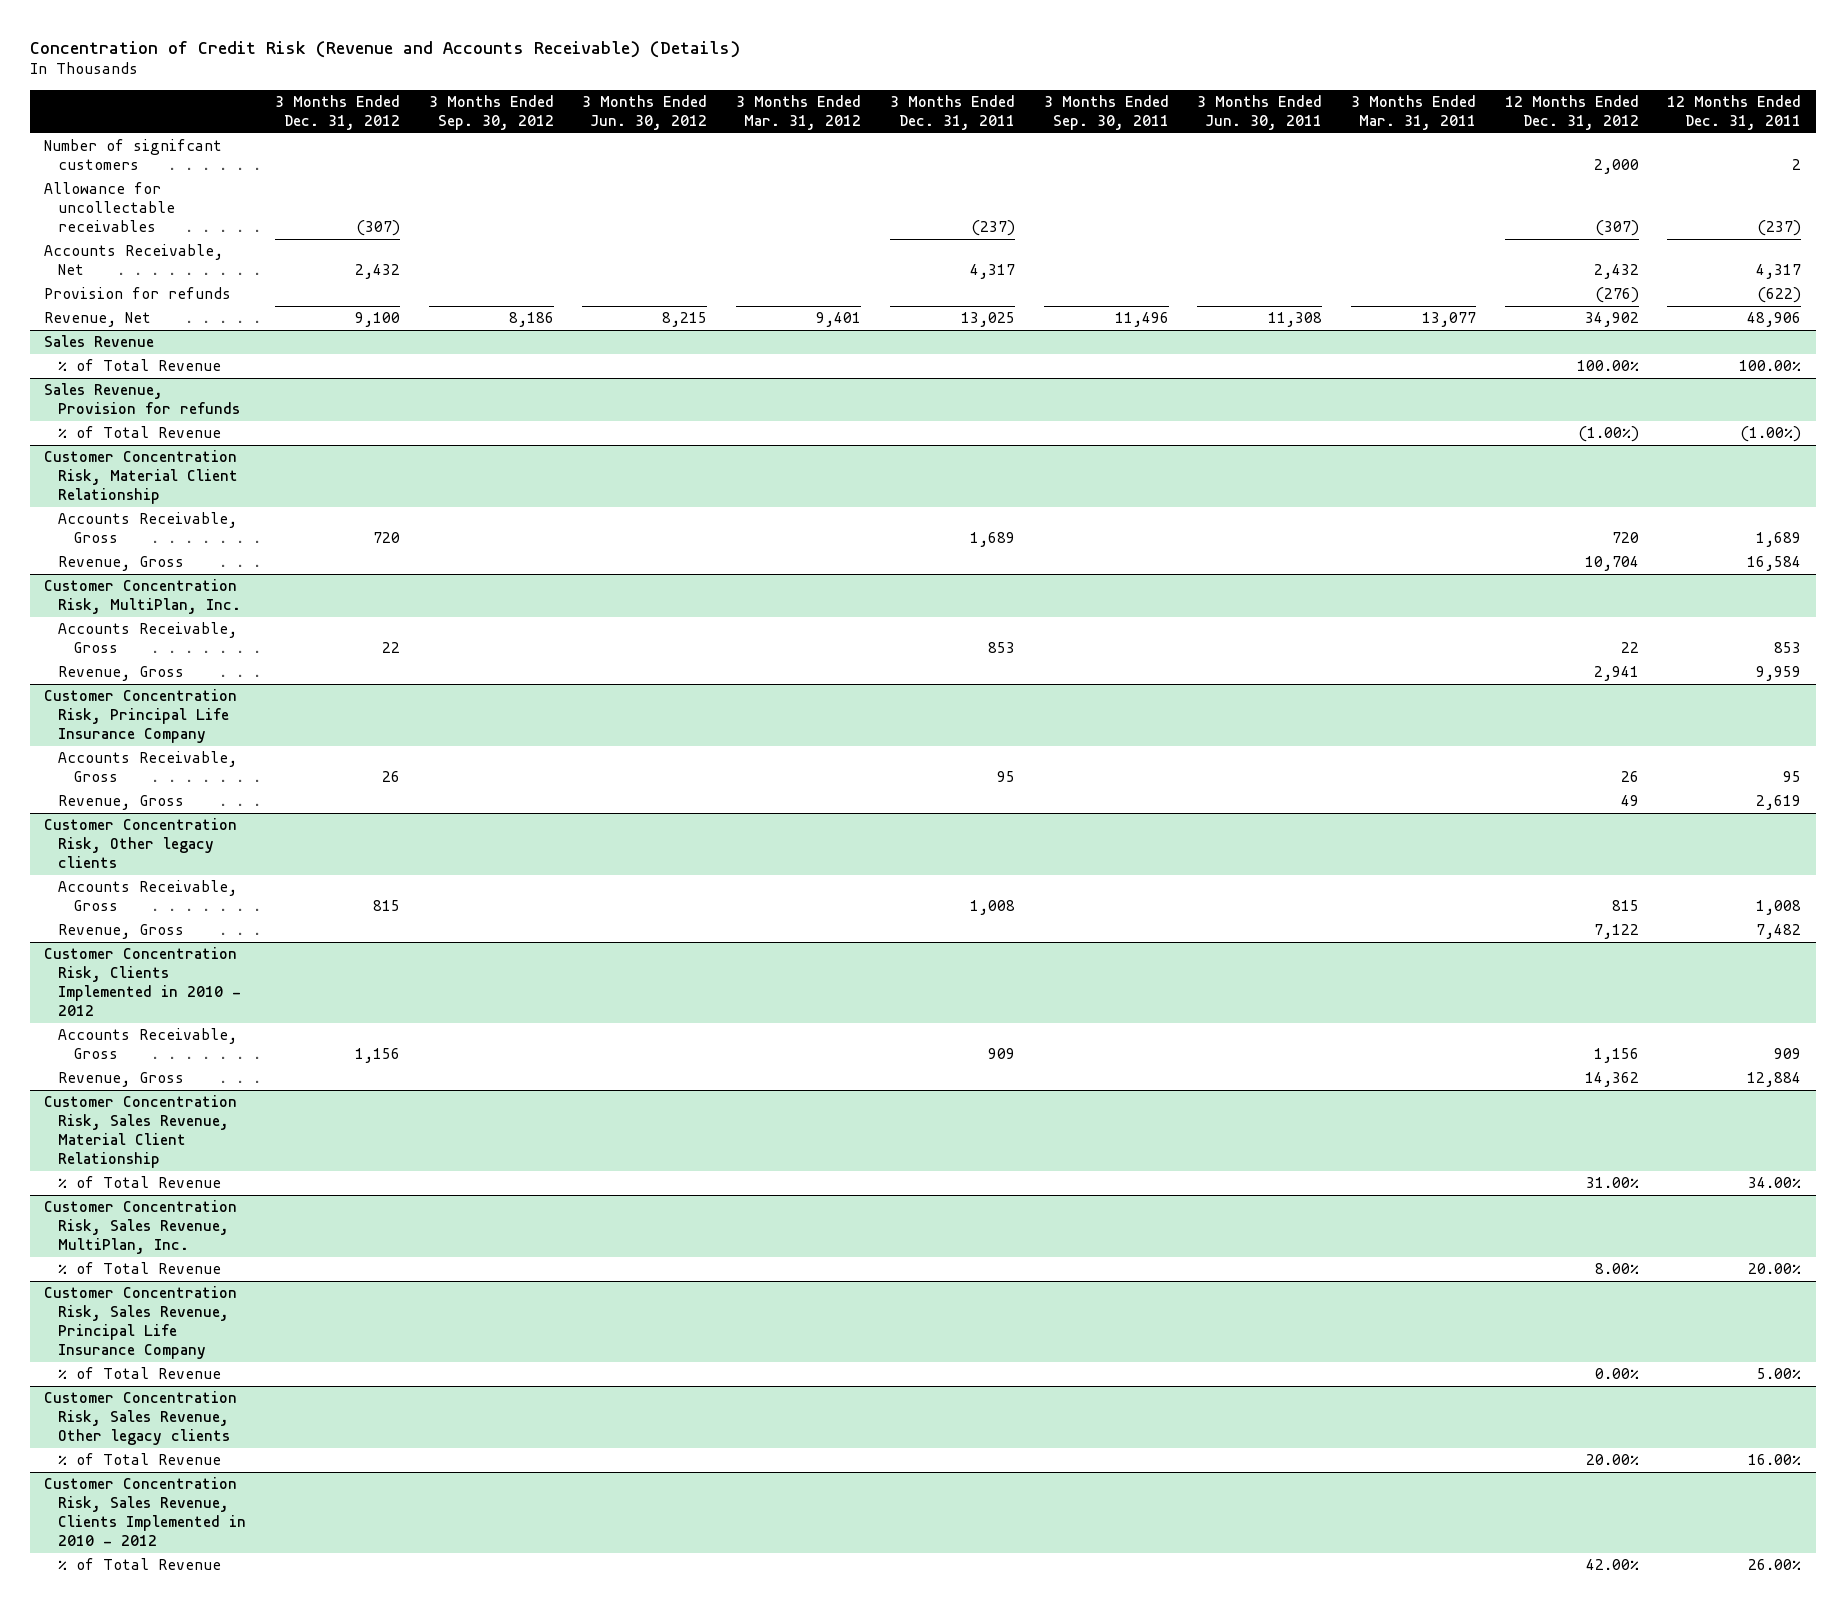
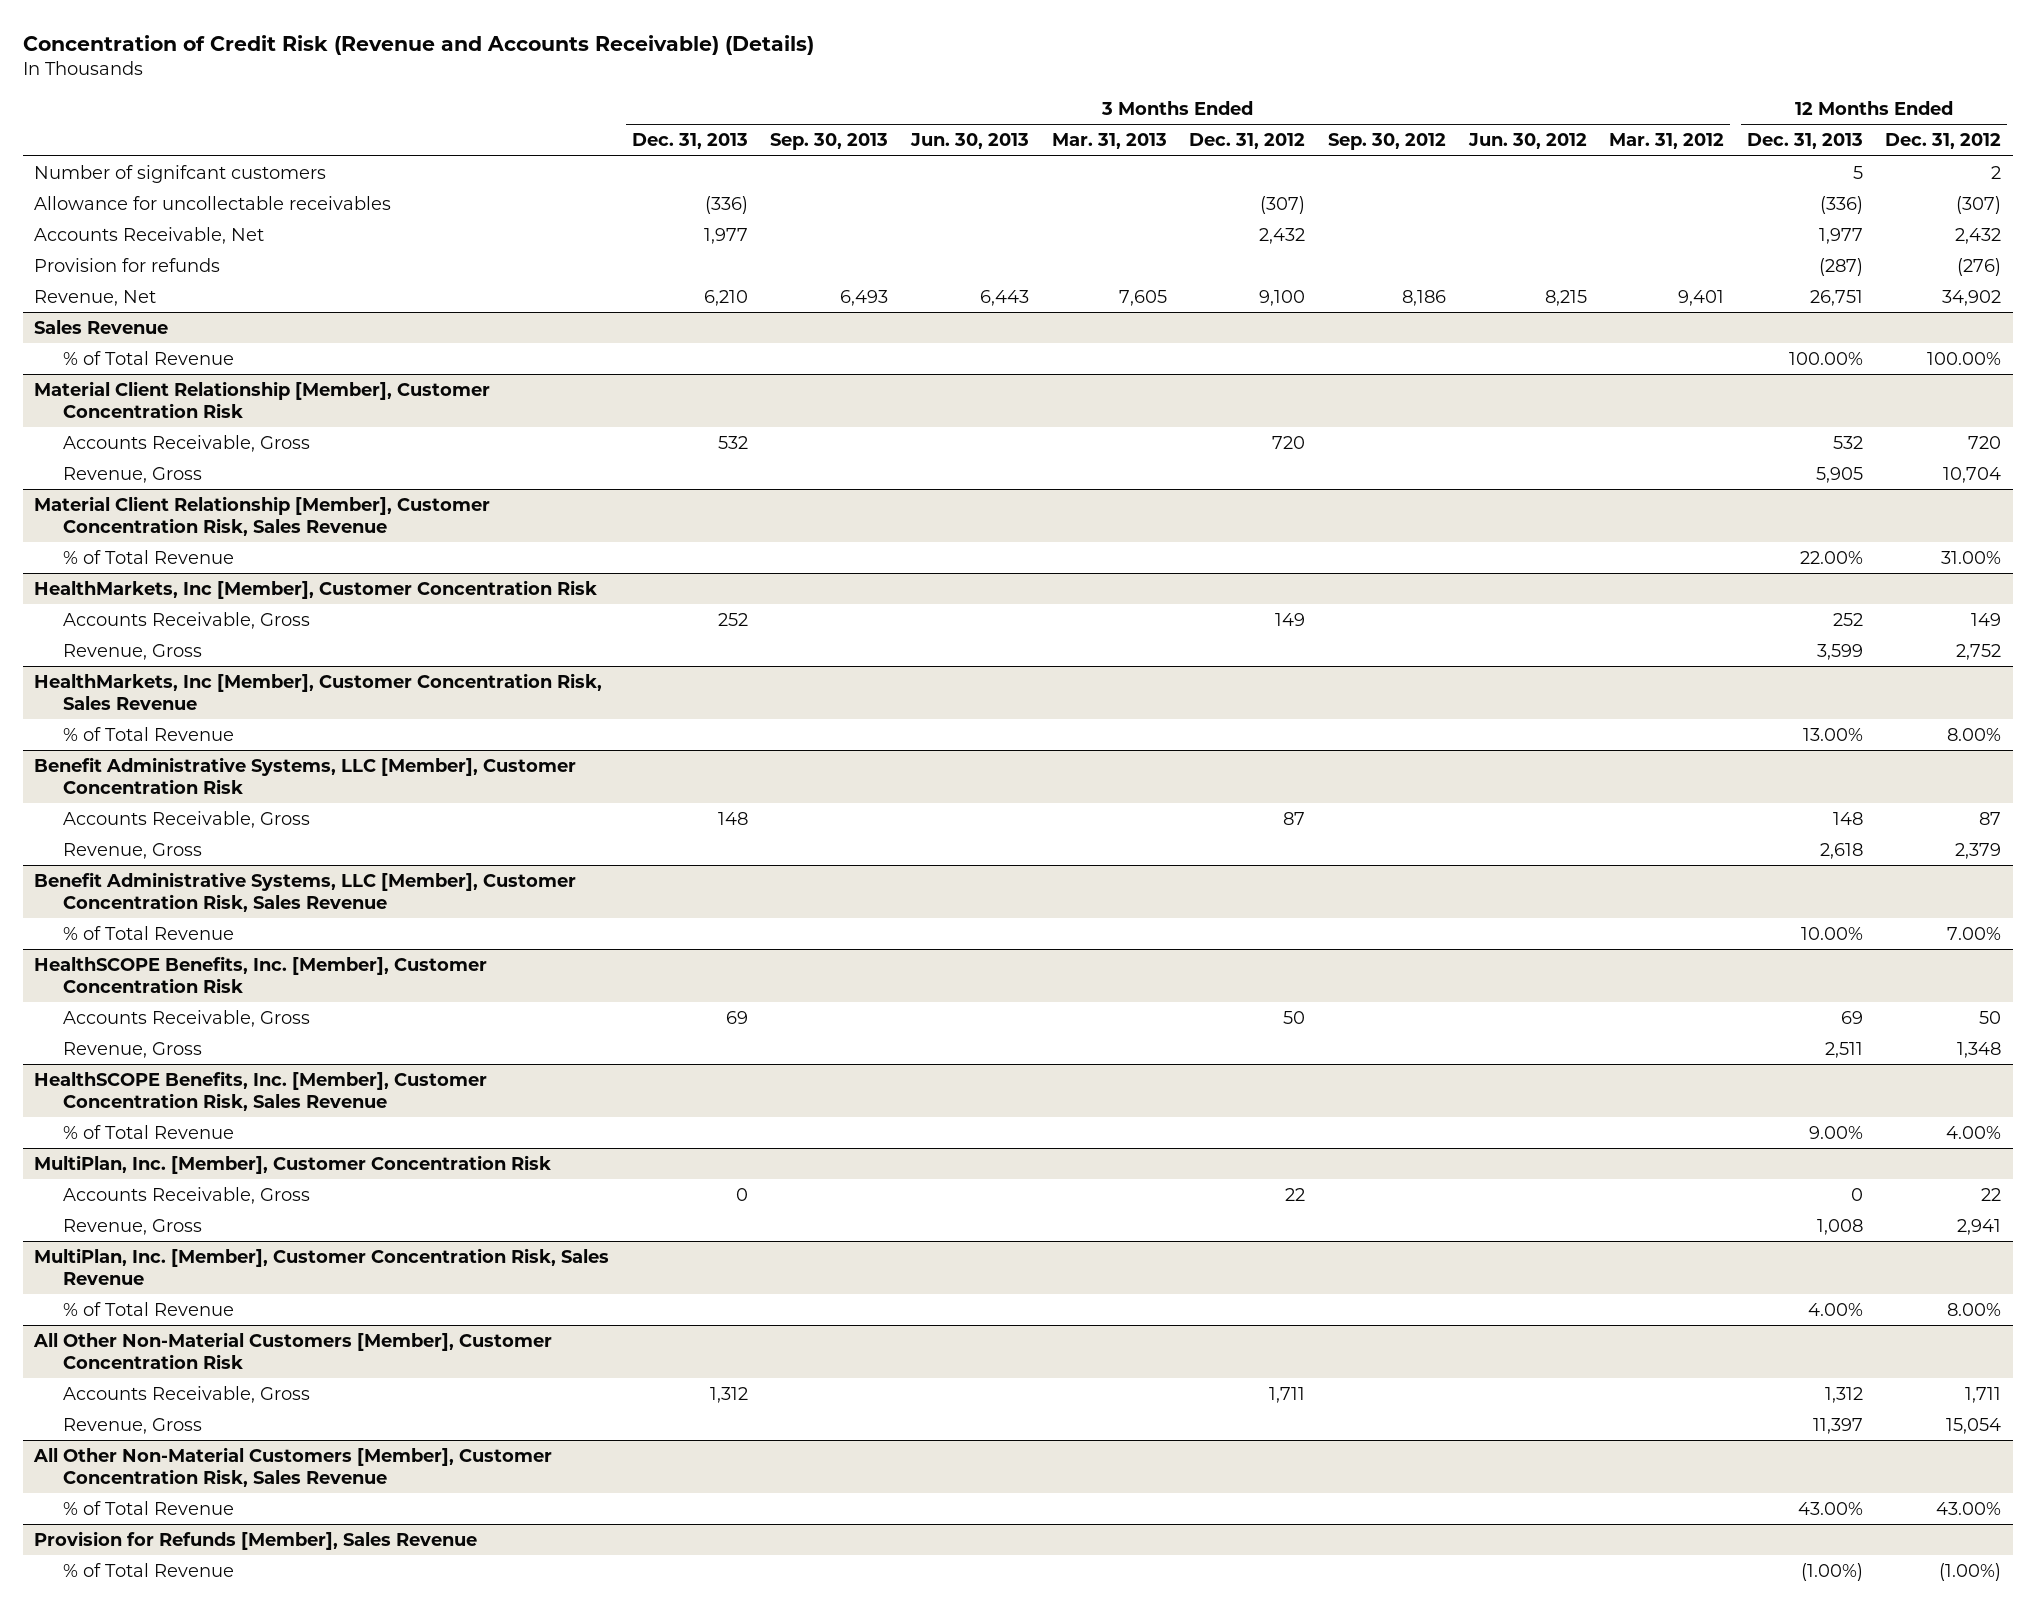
- | 3 Months Ended Dec. 31, 2012 | 3 Months Ended Sep. 30, 2012 | 3 Months Ended Jun. 30, 2012 | 3 Months Ended Mar. 31, 2012 | 3 Months Ended Dec. 31, 2011 | 3 Months Ended Sep. 30, 2011 | 3 Months Ended Jun. 30, 2011 | 3 Months Ended Mar. 31, 2011 | 12 Months Ended Dec. 31, 2012 | 12 Months Ended Dec. 31, 2011
+ | 3 Months Ended Dec. 31, 2013 | 3 Months Ended Sep. 30, 2013 | 3 Months Ended Jun. 30, 2013 | 3 Months Ended Mar. 31, 2013 | 3 Months Ended Dec. 31, 2012 | 3 Months Ended Sep. 30, 2012 | 3 Months Ended Jun. 30, 2012 | 3 Months Ended Mar. 31, 2012 | 12 Months Ended Dec. 31, 2013 | 12 Months Ended Dec. 31, 2012
- Number of signifcant customers | | | | | | | | | 2,000 | 2
+ Number of signifcant customers | | | | | | | | | 5 | 2
- Sales Revenue, Provision for refunds
- % of Total Revenue | | | | | | | | | (1.00%) | (1.00%)
- Customer Concentration Risk, Material Client Relationship
+ Material Client Relationship [Member], Customer Concentration Risk
- Customer Concentration Risk, MultiPlan, Inc.
+ Material Client Relationship [Member], Customer Concentration Risk, Sales Revenue
+ % of Total Revenue | | | | | | | | | 22.00% | 31.00%
+ HealthMarkets, Inc [Member], Customer Concentration Risk
+ Accounts Receivable, Gross | 252 | | | | 149 | | | | 252 | 149
+ Revenue, Gross | | | | | | | | | 3,599 | 2,752
+ HealthMarkets, Inc [Member], Customer Concentration Risk, Sales Revenue
+ % of Total Revenue | | | | | | | | | 13.00% | 8.00%
+ Benefit Administrative Systems, LLC [Member], Customer Concentration Risk
+ Accounts Receivable, Gross | 148 | | | | 87 | | | | 148 | 87
+ Revenue, Gross | | | | | | | | | 2,618 | 2,379
+ Benefit Administrative Systems, LLC [Member], Customer Concentration Risk, Sales Revenue
+ % of Total Revenue | | | | | | | | | 10.00% | 7.00%
+ HealthSCOPE Benefits, Inc. [Member], Customer Concentration Risk
+ Accounts Receivable, Gross | 69 | | | | 50 | | | | 69 | 50
+ Revenue, Gross | | | | | | | | | 2,511 | 1,348
+ HealthSCOPE Benefits, Inc. [Member], Customer Concentration Risk, Sales Revenue
+ % of Total Revenue | | | | | | | | | 9.00% | 4.00%
+ MultiPlan, Inc. [Member], Customer Concentration Risk
- Customer Concentration Risk, Principal Life Insurance Company
- Accounts Receivable, Gross | 26 | | | | 95 | | | | 26 | 95
- Revenue, Gross | | | | | | | | | 49 | 2,619
- Customer Concentration Risk, Other legacy clients
- Accounts Receivable, Gross | 815 | | | | 1,008 | | | | 815 | 1,008
- Revenue, Gross | | | | | | | | | 7,122 | 7,482
- Customer Concentration Risk, Clients Implemented in 2010 - 2012
- Accounts Receivable, Gross | 1,156 | | | | 909 | | | | 1,156 | 909
- Revenue, Gross | | | | | | | | | 14,362 | 12,884
- Customer Concentration Risk, Sales Revenue, Material Client Relationship
- % of Total Revenue | | | | | | | | | 31.00% | 34.00%
- Customer Concentration Risk, Sales Revenue, MultiPlan, Inc.
+ MultiPlan, Inc. [Member], Customer Concentration Risk, Sales Revenue
- Customer Concentration Risk, Sales Revenue, Principal Life Insurance Company
- % of Total Revenue | | | | | | | | | 0.00% | 5.00%
- Customer Concentration Risk, Sales Revenue, Other legacy clients
- % of Total Revenue | | | | | | | | | 20.00% | 16.00%
- Customer Concentration Risk, Sales Revenue, Clients Implemented in 2010 - 2012
- % of Total Revenue | | | | | | | | | 42.00% | 26.00%
+ All Other Non-Material Customers [Member], Customer Concentration Risk
+ Accounts Receivable, Gross | 1,312 | | | | 1,711 | | | | 1,312 | 1,711
+ Revenue, Gross | | | | | | | | | 11,397 | 15,054
+ All Other Non-Material Customers [Member], Customer Concentration Risk, Sales Revenue
+ % of Total Revenue | | | | | | | | | 43.00% | 43.00%
+ Provision for Refunds [Member], Sales Revenue
+ % of Total Revenue | | | | | | | | | (1.00%) | (1.00%)

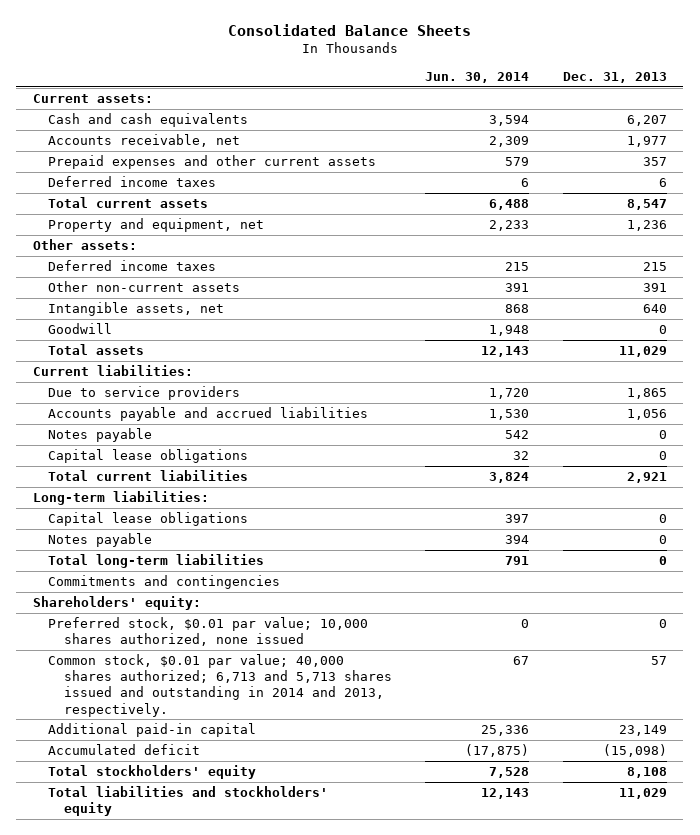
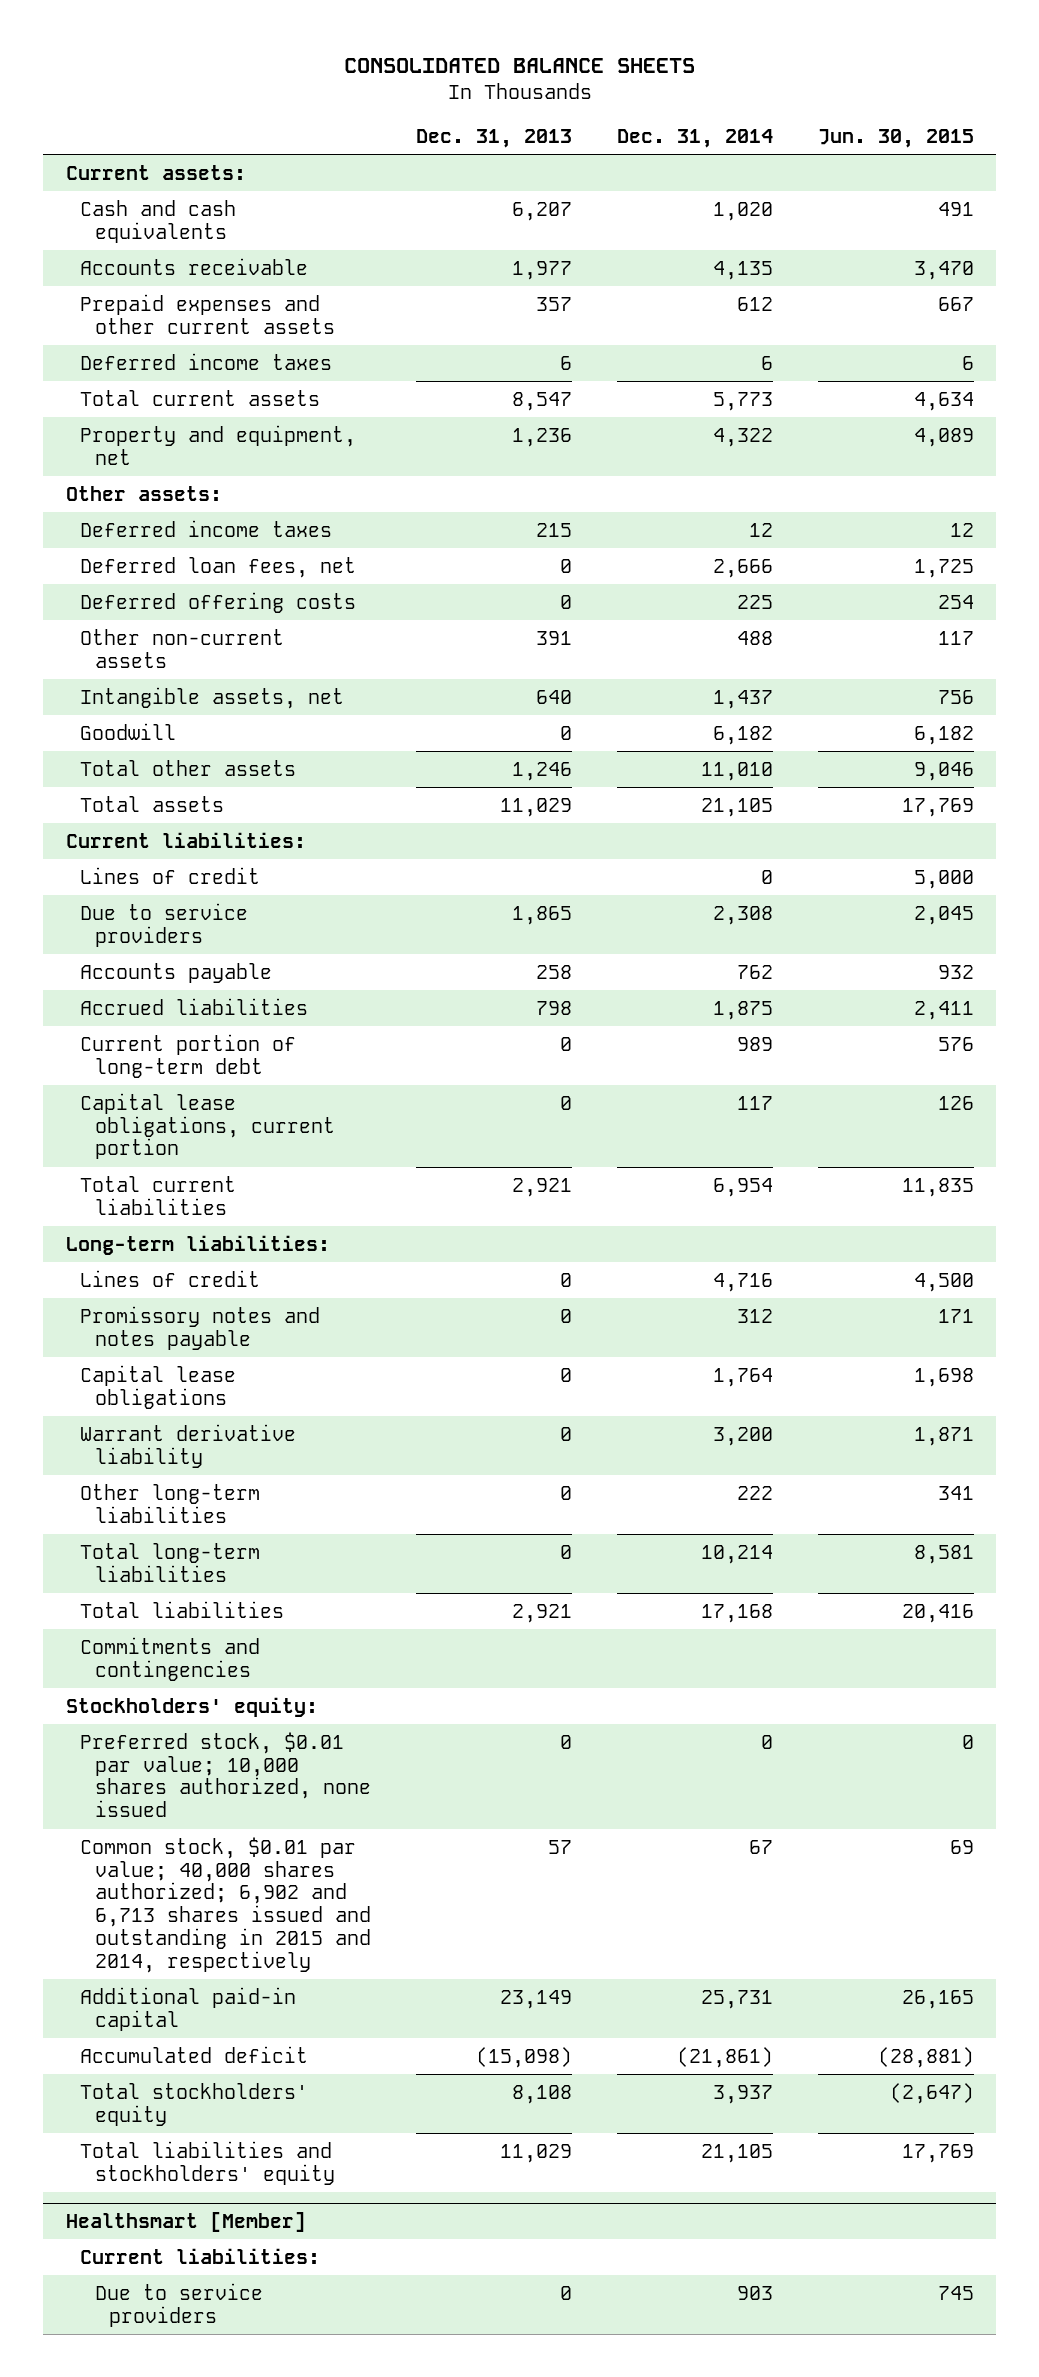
- Consolidated Balance Sheets
+ CONSOLIDATED BALANCE SHEETS
- | Jun. 30, 2014 | Dec. 31, 2013
+ | Dec. 31, 2013 | Dec. 31, 2014 | Jun. 30, 2015
- Accounts receivable, net | 2,309 | 1,977
+ Accounts receivable | 1,977 | 4,135 | 3,470
+ Deferred loan fees, net | 0 | 2,666 | 1,725
+ Deferred offering costs | 0 | 225 | 254
+ Total other assets | 1,246 | 11,010 | 9,046
+ Lines of credit | | 0 | 5,000
- Accounts payable and accrued liabilities | 1,530 | 1,056
- Notes payable | 542 | 0
- Capital lease obligations | 32 | 0
+ Accounts payable | 258 | 762 | 932
+ Accrued liabilities | 798 | 1,875 | 2,411
+ Current portion of long-term debt | 0 | 989 | 576
+ Capital lease obligations, current portion | 0 | 117 | 126
+ Lines of credit | 0 | 4,716 | 4,500
+ Promissory notes and notes payable | 0 | 312 | 171
- Notes payable | 394 | 0
+ Warrant derivative liability | 0 | 3,200 | 1,871
+ Other long-term liabilities | 0 | 222 | 341
+ Total liabilities | 2,921 | 17,168 | 20,416
- Shareholders' equity:
+ Stockholders' equity:
- Common stock, $0.01 par value; 40,000 shares authorized; 6,713 and 5,713 shares issued and outstanding in 2014 and 2013, respectively. | 67 | 57
+ Common stock, $0.01 par value; 40,000 shares authorized; 6,902 and 6,713 shares issued and outstanding in 2015 and 2014, respectively | 57 | 67 | 69
+ Healthsmart [Member]
+ Current liabilities:
+ Due to service providers | 0 | 903 | 745

